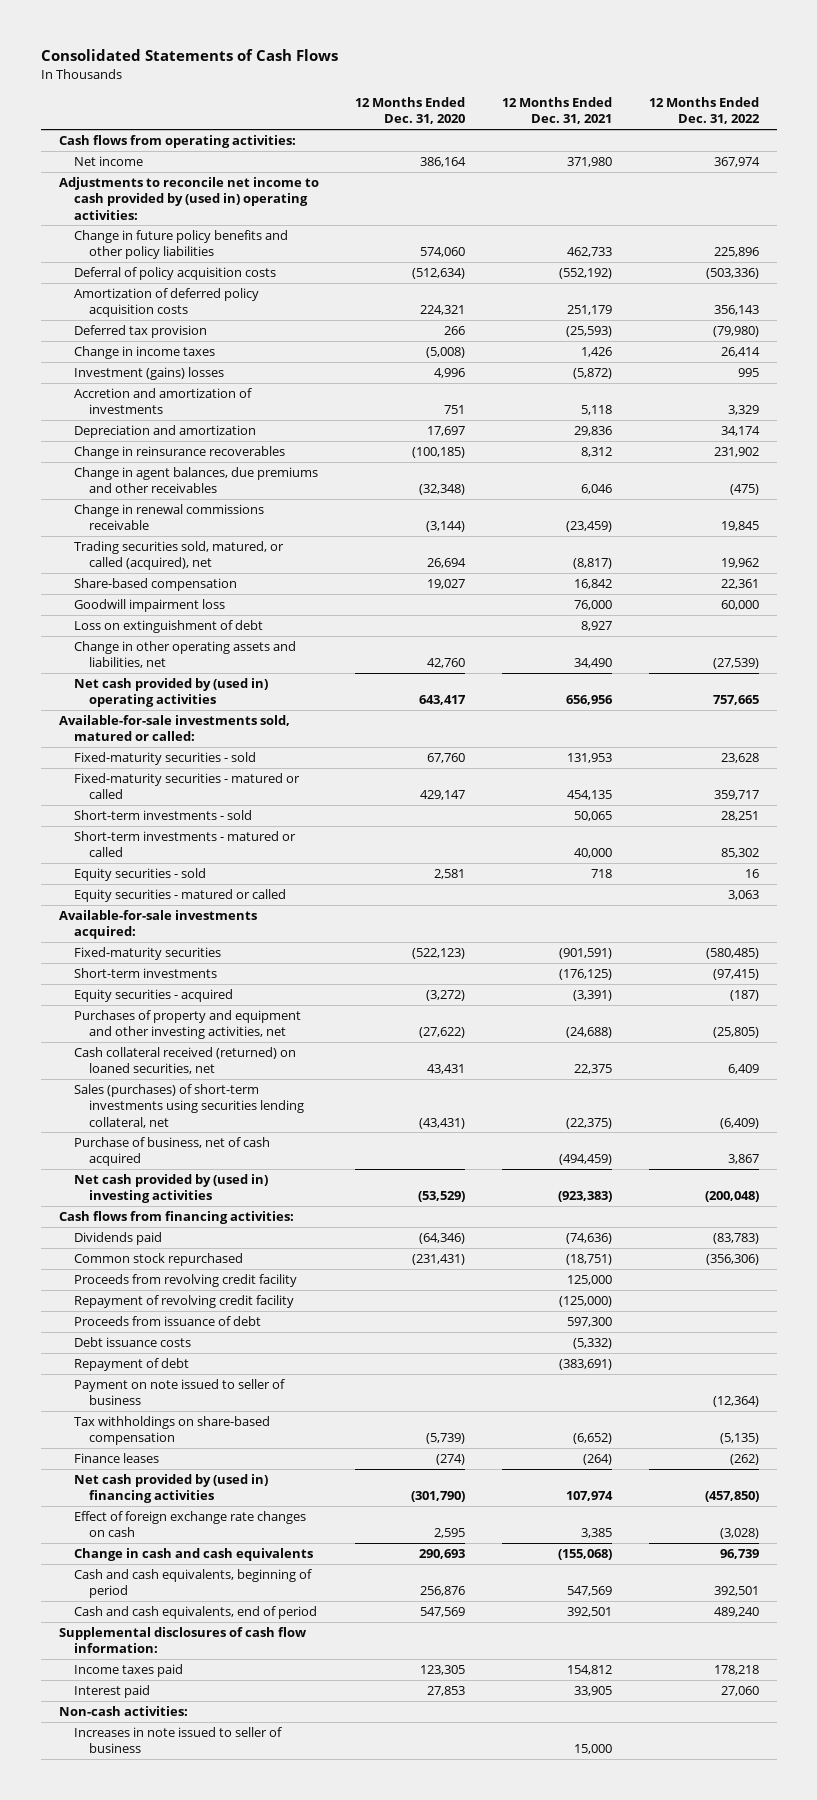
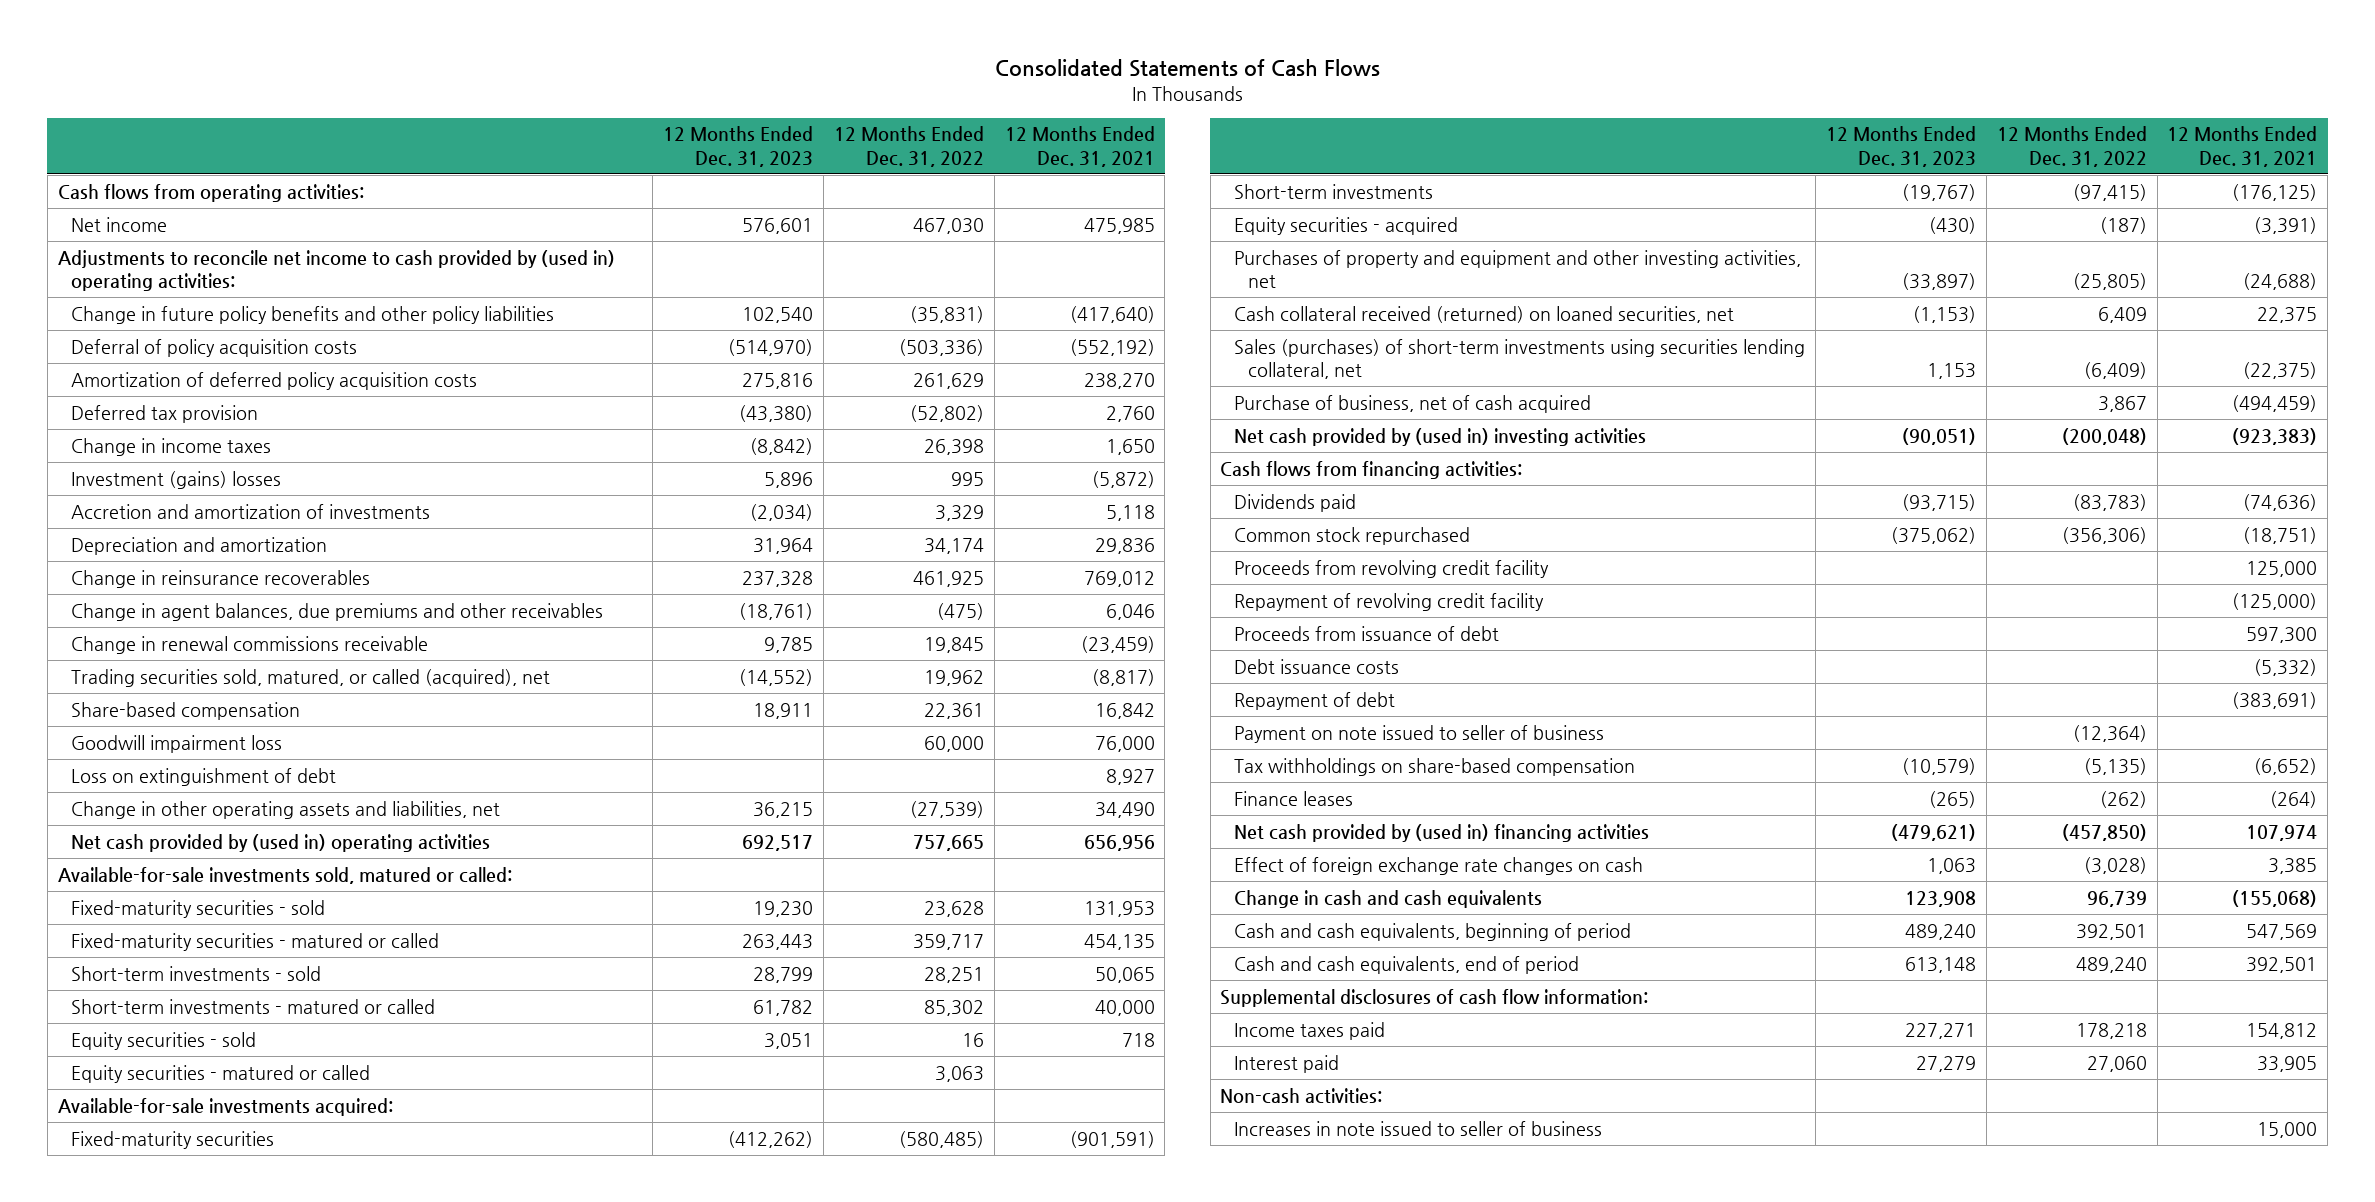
- | 12 Months Ended Dec. 31, 2020 | 12 Months Ended Dec. 31, 2021 | 12 Months Ended Dec. 31, 2022
+ | 12 Months Ended Dec. 31, 2023 | 12 Months Ended Dec. 31, 2022 | 12 Months Ended Dec. 31, 2021
- Net income | 386,164 | 371,980 | 367,974
+ Net income | 576,601 | 467,030 | 475,985
- Change in future policy benefits and other policy liabilities | 574,060 | 462,733 | 225,896
+ Change in future policy benefits and other policy liabilities | 102,540 | (35,831) | (417,640)
- Amortization of deferred policy acquisition costs | 224,321 | 251,179 | 356,143
- Deferred tax provision | 266 | (25,593) | (79,980)
- Change in income taxes | (5,008) | 1,426 | 26,414
+ Amortization of deferred policy acquisition costs | 275,816 | 261,629 | 238,270
+ Deferred tax provision | (43,380) | (52,802) | 2,760
+ Change in income taxes | (8,842) | 26,398 | 1,650
- Change in reinsurance recoverables | (100,185) | 8,312 | 231,902
+ Change in reinsurance recoverables | 237,328 | 461,925 | 769,012

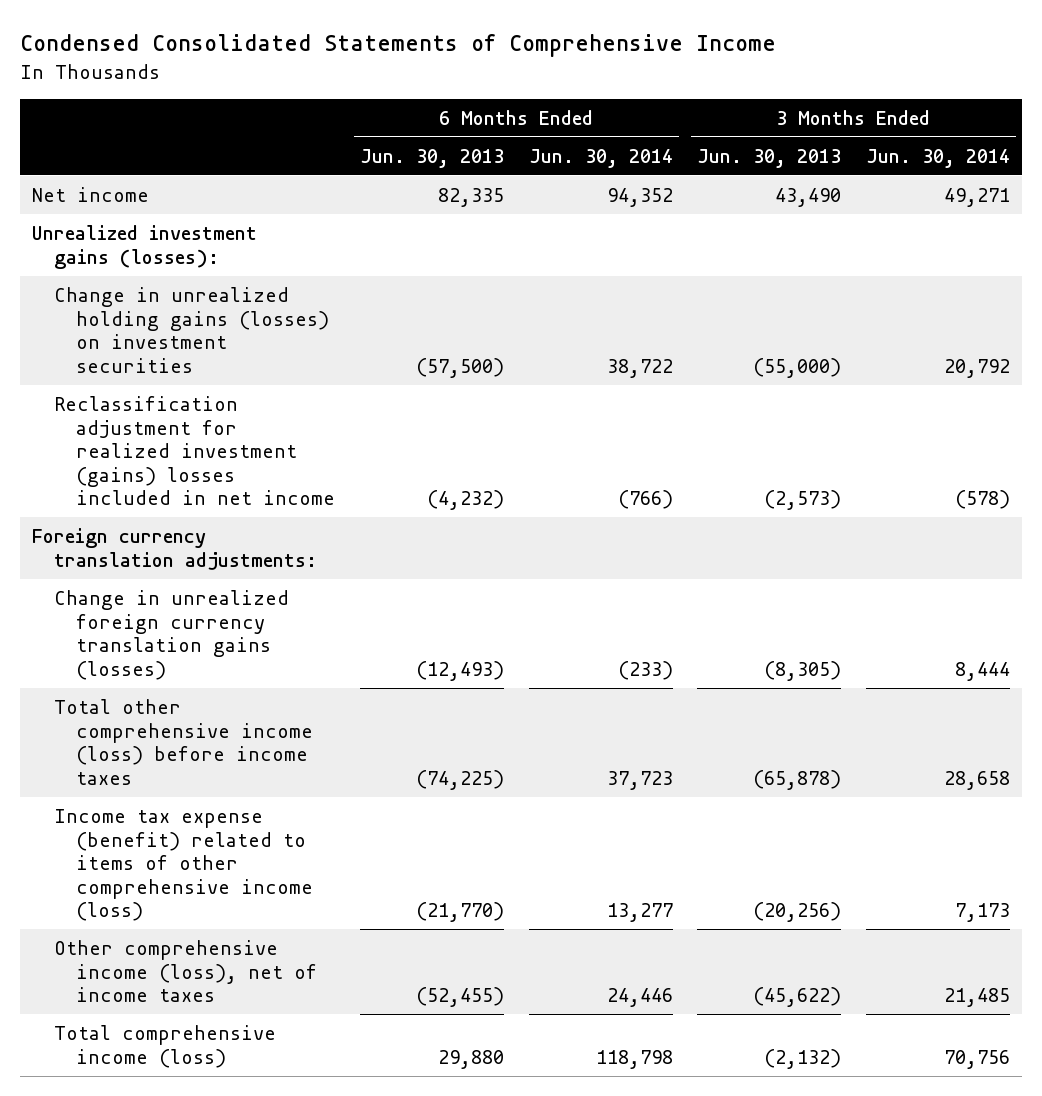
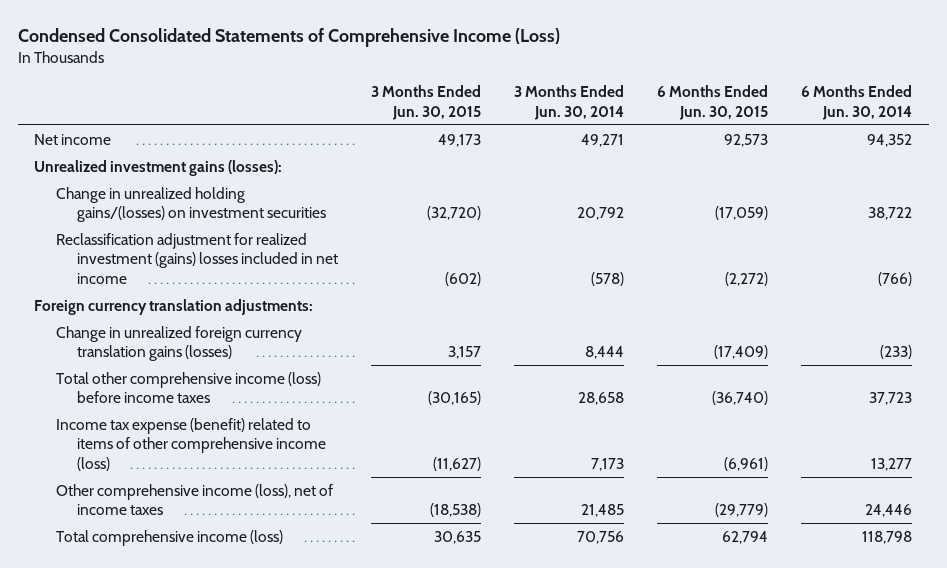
- Condensed Consolidated Statements of Comprehensive Income
+ Condensed Consolidated Statements of Comprehensive Income (Loss)
- | 6 Months Ended Jun. 30, 2013 | 6 Months Ended Jun. 30, 2014 | 3 Months Ended Jun. 30, 2013 | 3 Months Ended Jun. 30, 2014
+ | 3 Months Ended Jun. 30, 2015 | 3 Months Ended Jun. 30, 2014 | 6 Months Ended Jun. 30, 2015 | 6 Months Ended Jun. 30, 2014
- Change in unrealized holding gains (losses) on investment securities | (57,500) | 38,722 | (55,000) | 20,792
+ Change in unrealized holding gains/(losses) on investment securities | (32,720) | 20,792 | (17,059) | 38,722

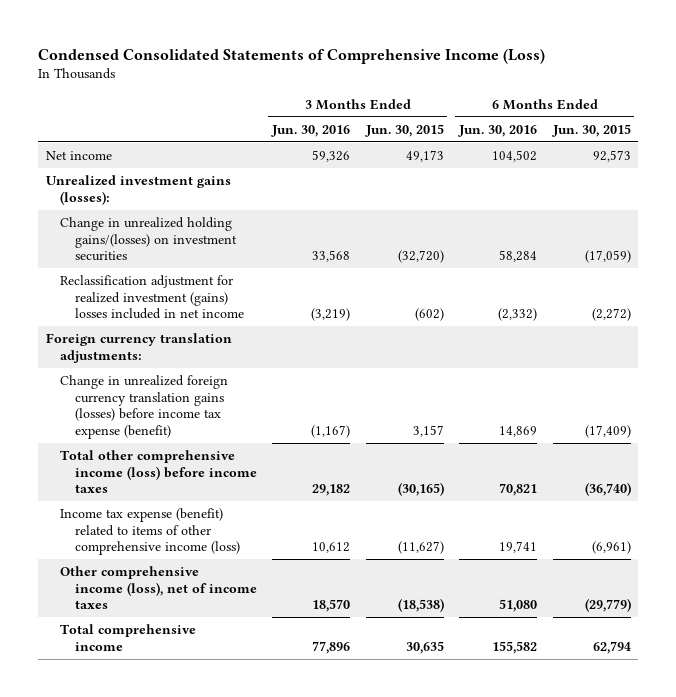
- | 3 Months Ended Jun. 30, 2015 | 3 Months Ended Jun. 30, 2014 | 6 Months Ended Jun. 30, 2015 | 6 Months Ended Jun. 30, 2014
+ | 3 Months Ended Jun. 30, 2016 | 3 Months Ended Jun. 30, 2015 | 6 Months Ended Jun. 30, 2016 | 6 Months Ended Jun. 30, 2015
- Change in unrealized foreign currency translation gains (losses) | 3,157 | 8,444 | (17,409) | (233)
+ Change in unrealized foreign currency translation gains (losses) before income tax expense (benefit) | (1,167) | 3,157 | 14,869 | (17,409)
- Total comprehensive income (loss) | 30,635 | 70,756 | 62,794 | 118,798
+ Total comprehensive income | 77,896 | 30,635 | 155,582 | 62,794

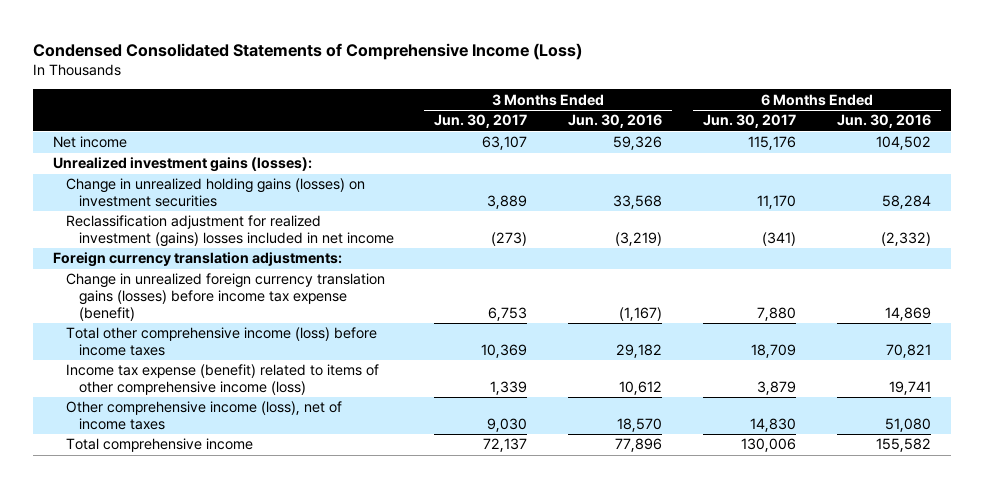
- | 3 Months Ended Jun. 30, 2016 | 3 Months Ended Jun. 30, 2015 | 6 Months Ended Jun. 30, 2016 | 6 Months Ended Jun. 30, 2015
+ | 3 Months Ended Jun. 30, 2017 | 3 Months Ended Jun. 30, 2016 | 6 Months Ended Jun. 30, 2017 | 6 Months Ended Jun. 30, 2016
- Change in unrealized holding gains/(losses) on investment securities | 33,568 | (32,720) | 58,284 | (17,059)
+ Change in unrealized holding gains (losses) on investment securities | 3,889 | 33,568 | 11,170 | 58,284

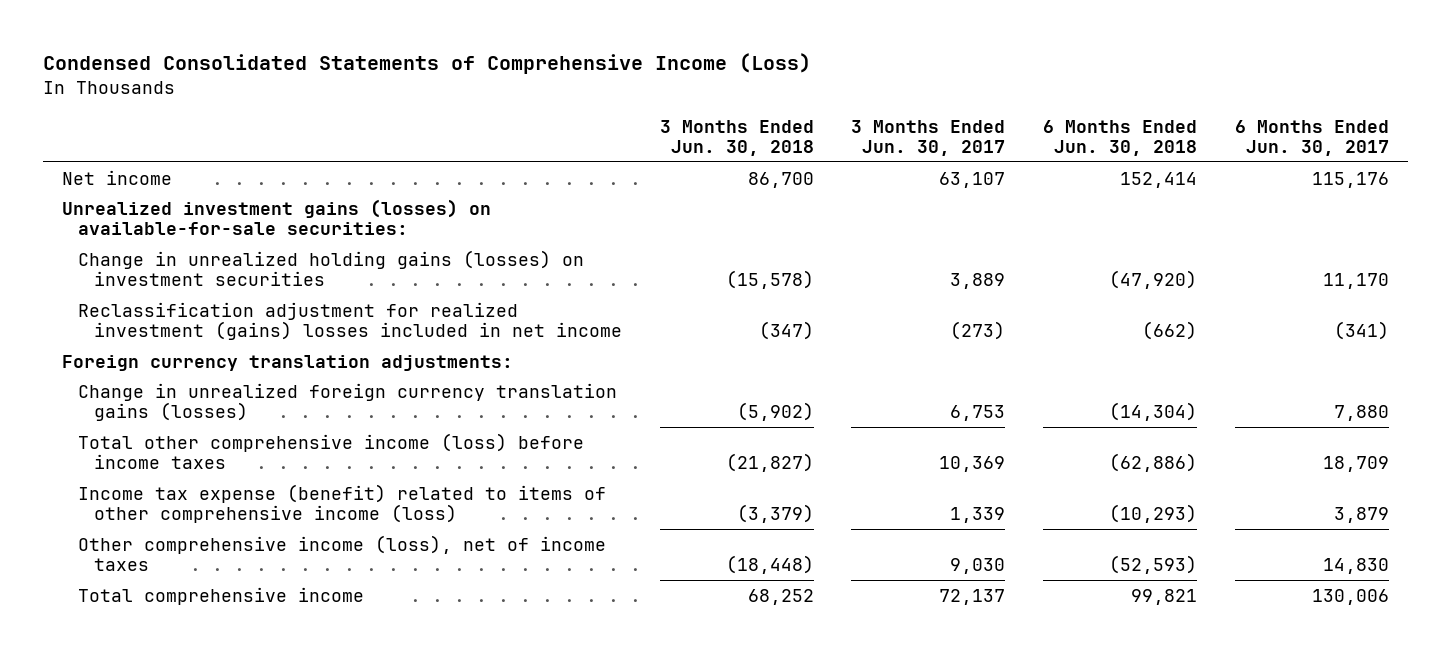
- | 3 Months Ended Jun. 30, 2017 | 3 Months Ended Jun. 30, 2016 | 6 Months Ended Jun. 30, 2017 | 6 Months Ended Jun. 30, 2016
+ | 3 Months Ended Jun. 30, 2018 | 3 Months Ended Jun. 30, 2017 | 6 Months Ended Jun. 30, 2018 | 6 Months Ended Jun. 30, 2017
- Unrealized investment gains (losses):
+ Unrealized investment gains (losses) on available-for-sale securities:
- Change in unrealized foreign currency translation gains (losses) before income tax expense (benefit) | 6,753 | (1,167) | 7,880 | 14,869
+ Change in unrealized foreign currency translation gains (losses) | (5,902) | 6,753 | (14,304) | 7,880

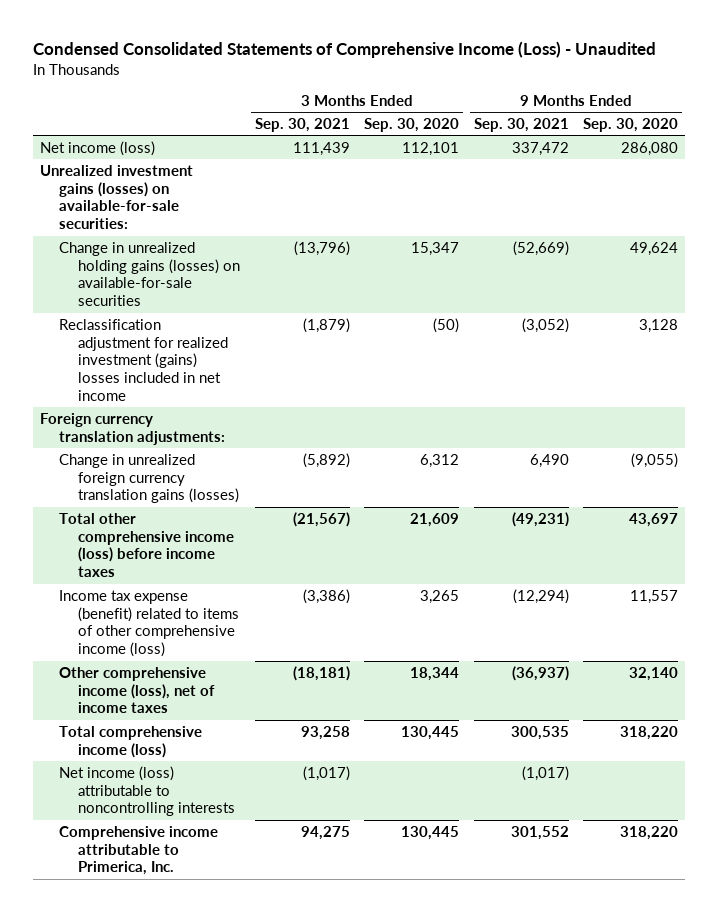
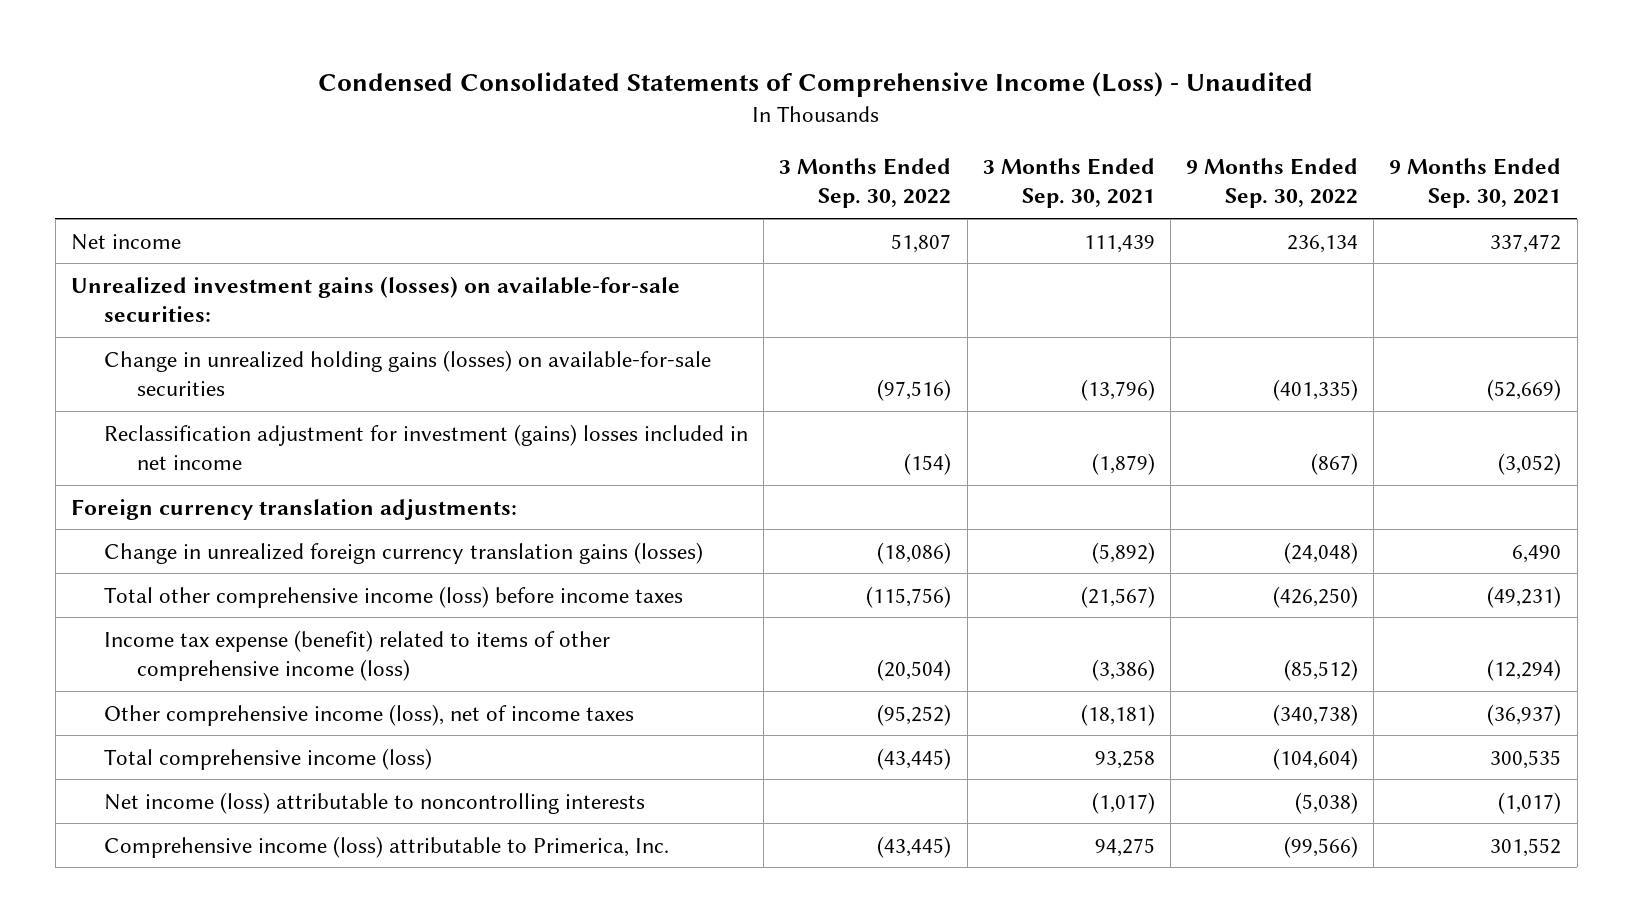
- | 3 Months Ended Sep. 30, 2021 | 3 Months Ended Sep. 30, 2020 | 9 Months Ended Sep. 30, 2021 | 9 Months Ended Sep. 30, 2020
+ | 3 Months Ended Sep. 30, 2022 | 3 Months Ended Sep. 30, 2021 | 9 Months Ended Sep. 30, 2022 | 9 Months Ended Sep. 30, 2021
- Net income (loss) | 111,439 | 112,101 | 337,472 | 286,080
+ Net income | 51,807 | 111,439 | 236,134 | 337,472
- Reclassification adjustment for realized investment (gains) losses included in net income | (1,879) | (50) | (3,052) | 3,128
+ Reclassification adjustment for investment (gains) losses included in net income | (154) | (1,879) | (867) | (3,052)
- Comprehensive income attributable to Primerica, Inc. | 94,275 | 130,445 | 301,552 | 318,220
+ Comprehensive income (loss) attributable to Primerica, Inc. | (43,445) | 94,275 | (99,566) | 301,552

